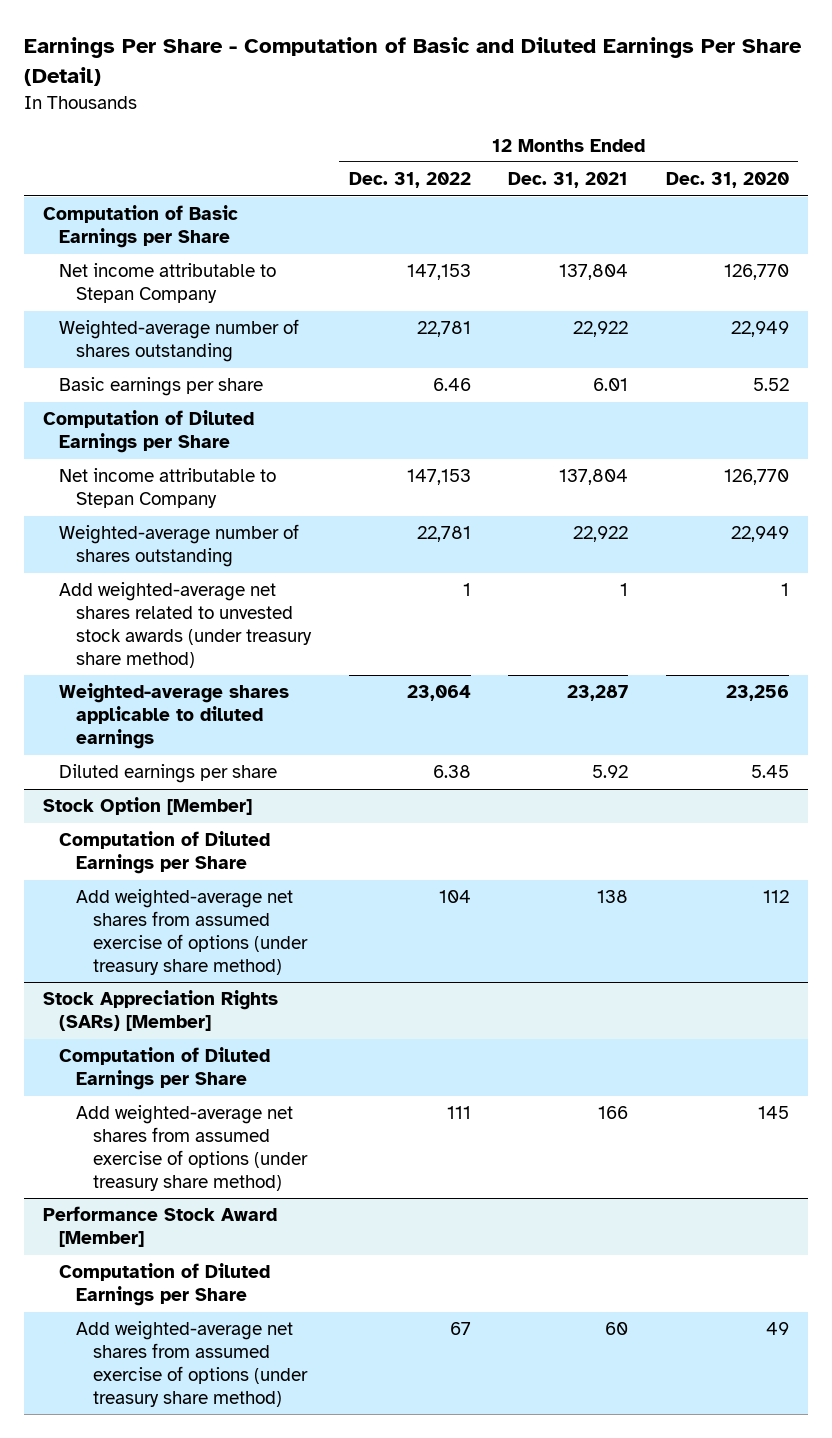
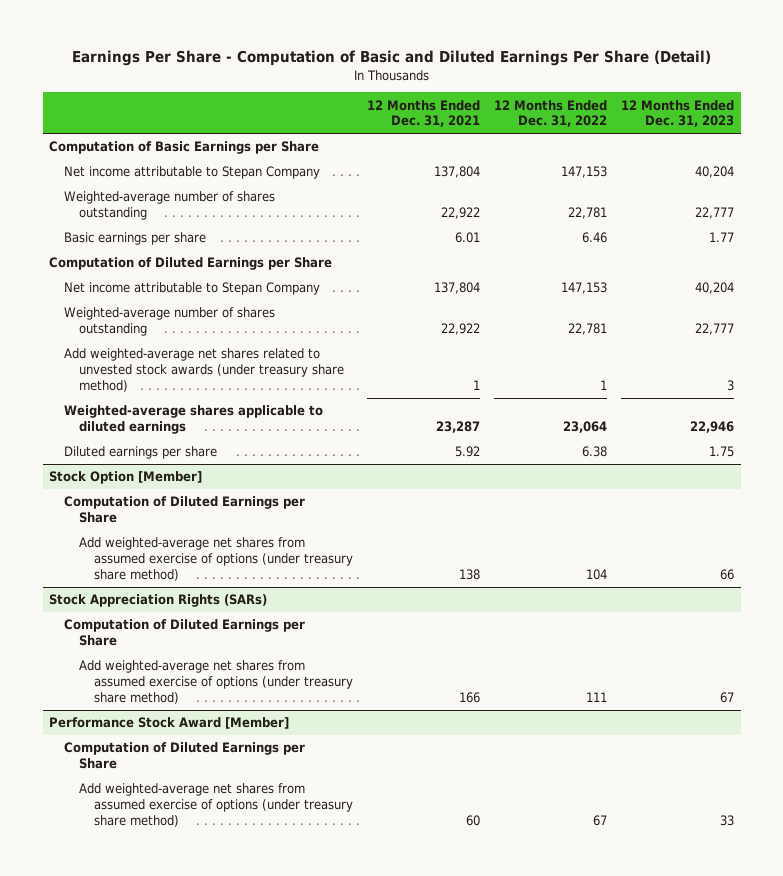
- | 12 Months Ended Dec. 31, 2022 | 12 Months Ended Dec. 31, 2021 | 12 Months Ended Dec. 31, 2020
+ | 12 Months Ended Dec. 31, 2021 | 12 Months Ended Dec. 31, 2022 | 12 Months Ended Dec. 31, 2023
- Stock Appreciation Rights (SARs) [Member]
+ Stock Appreciation Rights (SARs)

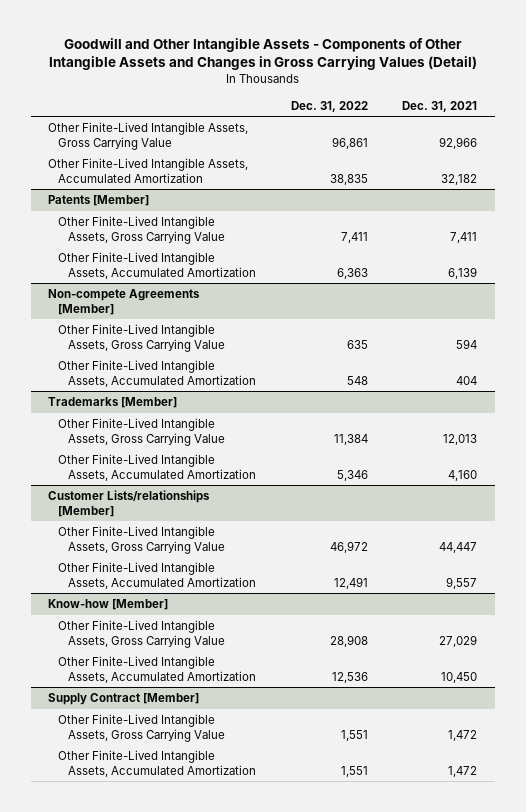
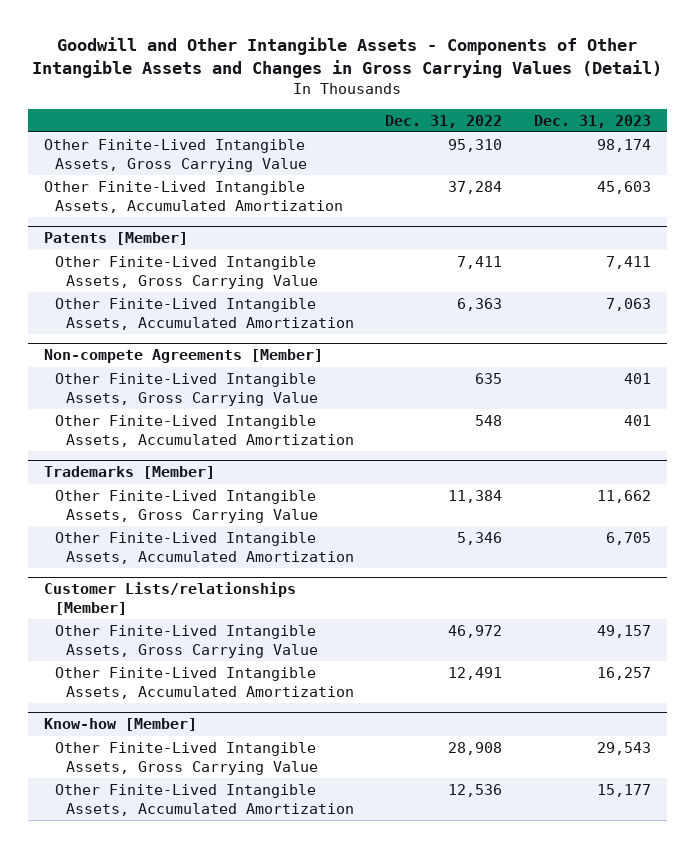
- | Dec. 31, 2022 | Dec. 31, 2021
+ | Dec. 31, 2022 | Dec. 31, 2023
- Other Finite-Lived Intangible Assets, Gross Carrying Value | 96,861 | 92,966
- Other Finite-Lived Intangible Assets, Accumulated Amortization | 38,835 | 32,182
+ Other Finite-Lived Intangible Assets, Gross Carrying Value | 95,310 | 98,174
+ Other Finite-Lived Intangible Assets, Accumulated Amortization | 37,284 | 45,603
- Supply Contract [Member]
- Other Finite-Lived Intangible Assets, Gross Carrying Value | 1,551 | 1,472
- Other Finite-Lived Intangible Assets, Accumulated Amortization | 1,551 | 1,472

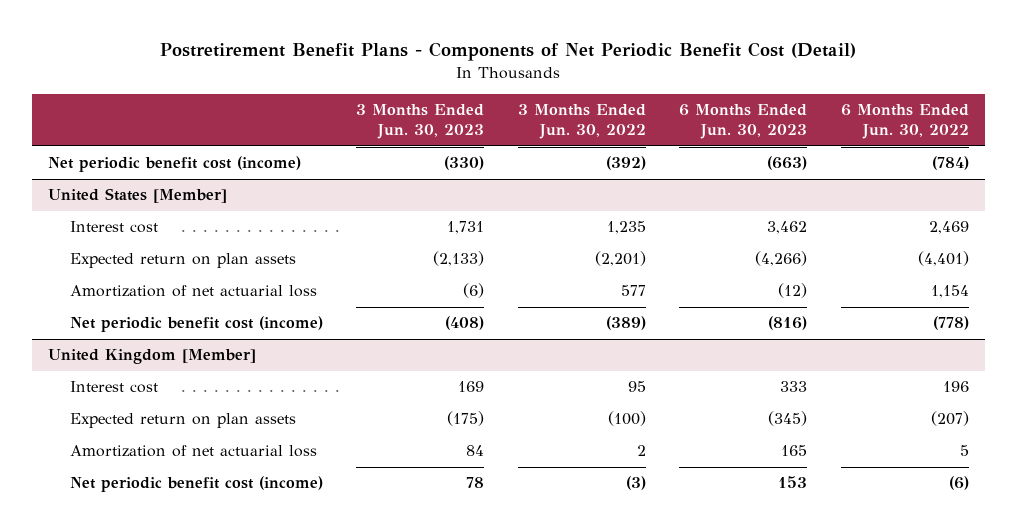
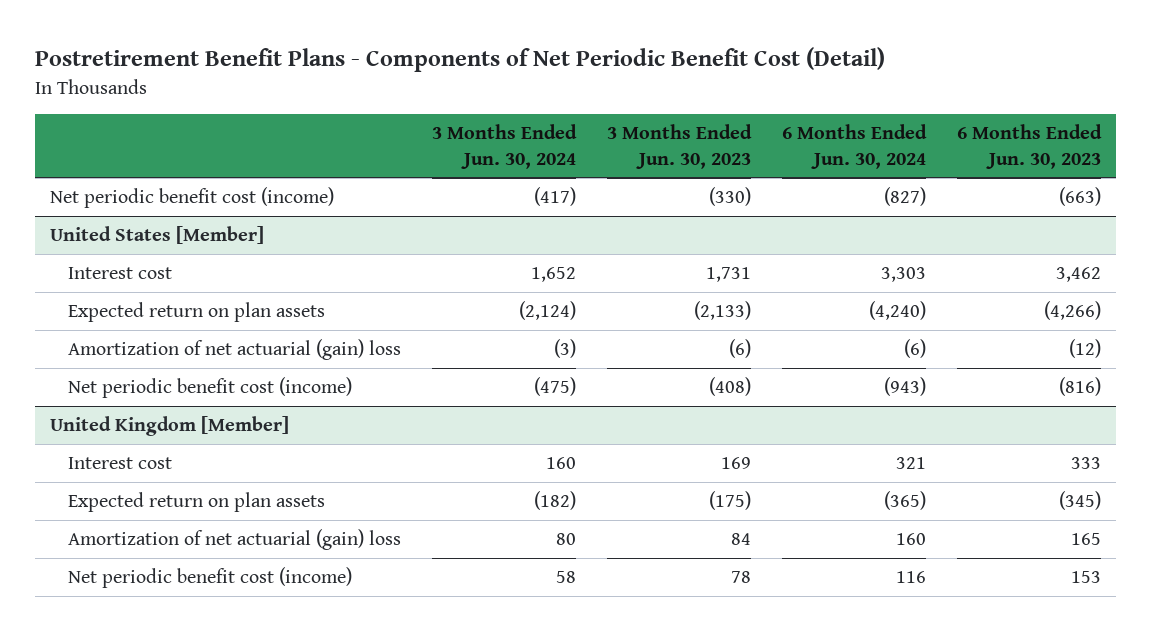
- | 3 Months Ended Jun. 30, 2023 | 3 Months Ended Jun. 30, 2022 | 6 Months Ended Jun. 30, 2023 | 6 Months Ended Jun. 30, 2022
+ | 3 Months Ended Jun. 30, 2024 | 3 Months Ended Jun. 30, 2023 | 6 Months Ended Jun. 30, 2024 | 6 Months Ended Jun. 30, 2023
@ United States [Member]
- Amortization of net actuarial loss | (6) | 577 | (12) | 1,154
+ Amortization of net actuarial (gain) loss | (3) | (6) | (6) | (12)
@ United Kingdom [Member]
- Amortization of net actuarial loss | 84 | 2 | 165 | 5
+ Amortization of net actuarial (gain) loss | 80 | 84 | 160 | 165

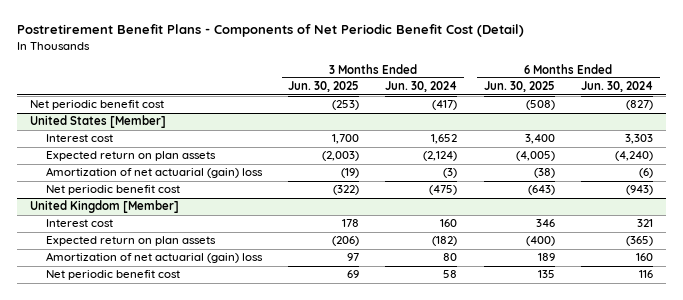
- | 3 Months Ended Jun. 30, 2024 | 3 Months Ended Jun. 30, 2023 | 6 Months Ended Jun. 30, 2024 | 6 Months Ended Jun. 30, 2023
+ | 3 Months Ended Jun. 30, 2025 | 3 Months Ended Jun. 30, 2024 | 6 Months Ended Jun. 30, 2025 | 6 Months Ended Jun. 30, 2024
- Net periodic benefit cost (income) | (417) | (330) | (827) | (663)
+ Net periodic benefit cost | (253) | (417) | (508) | (827)
@ United States [Member]
- Net periodic benefit cost (income) | (475) | (408) | (943) | (816)
+ Net periodic benefit cost | (322) | (475) | (643) | (943)
@ United Kingdom [Member]
- Net periodic benefit cost (income) | 58 | 78 | 116 | 153
+ Net periodic benefit cost | 69 | 58 | 135 | 116

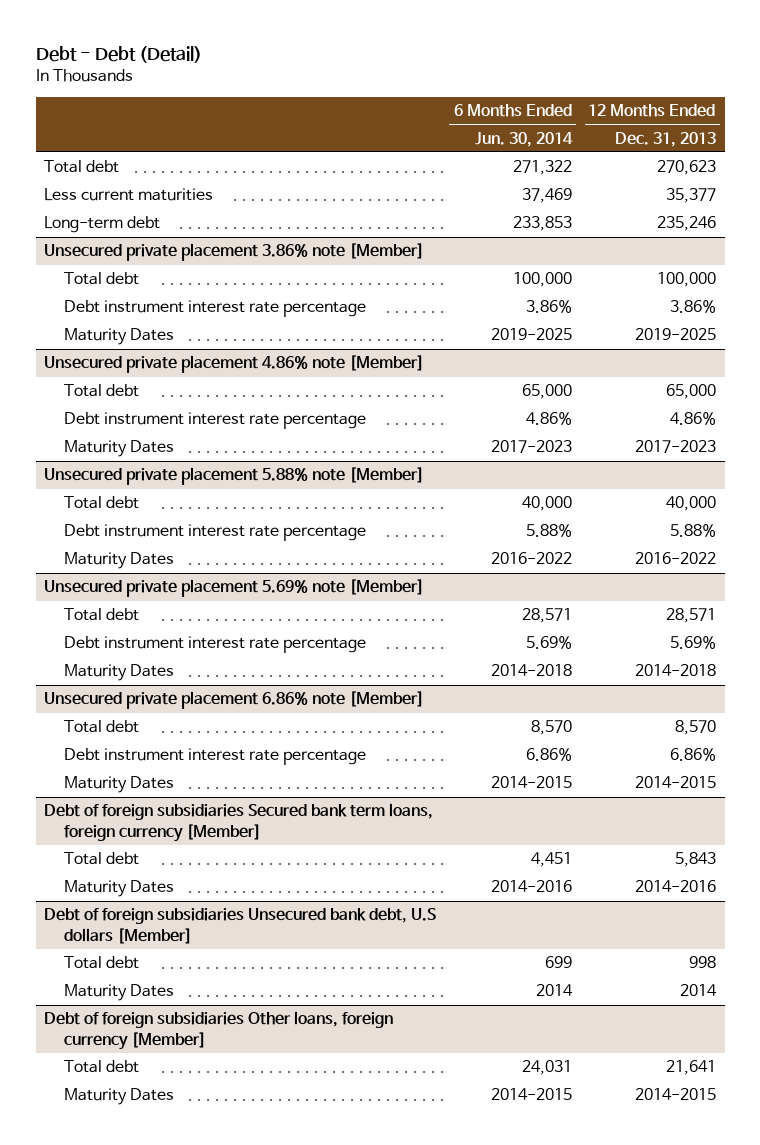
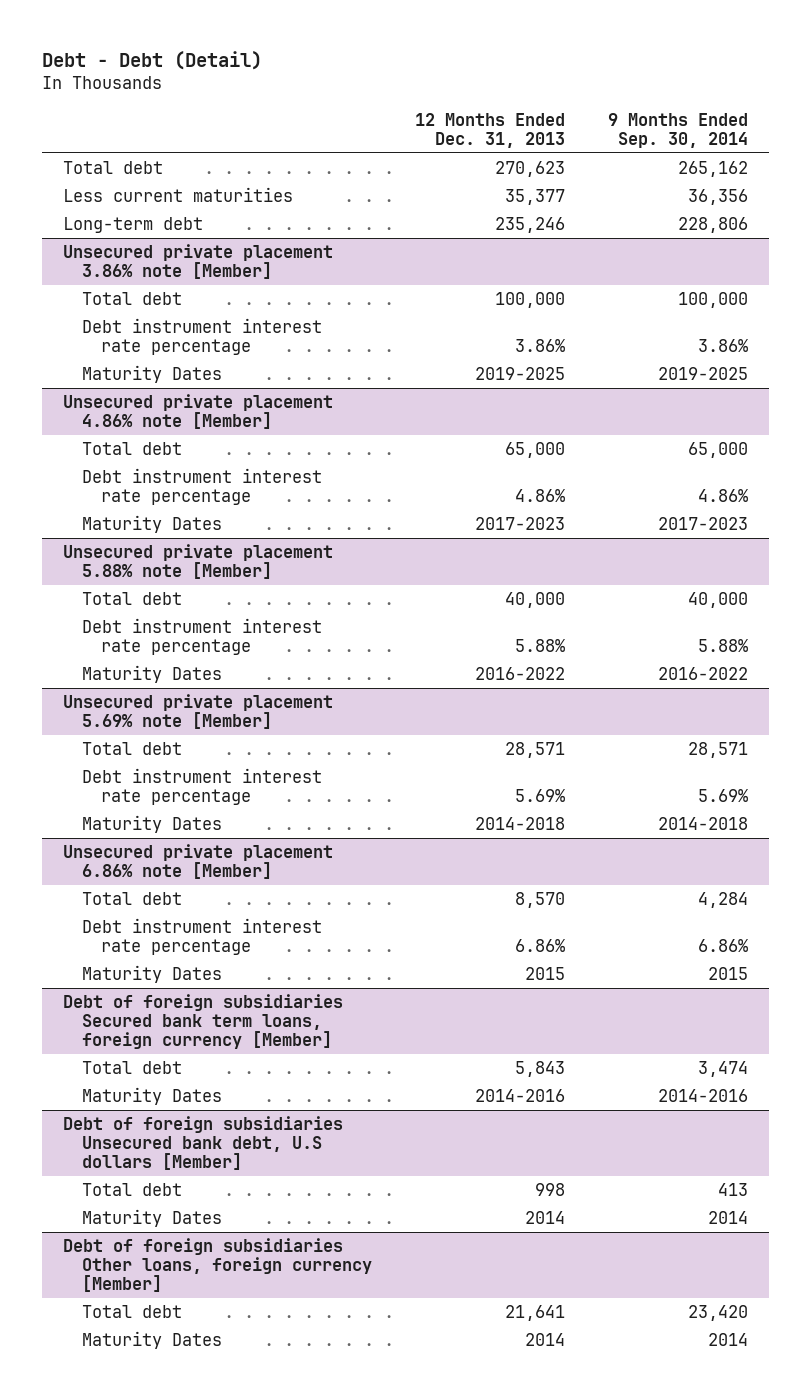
- | 6 Months Ended Jun. 30, 2014 | 12 Months Ended Dec. 31, 2013
+ | 12 Months Ended Dec. 31, 2013 | 9 Months Ended Sep. 30, 2014
@ Unsecured private placement 6.86% note [Member]
- Maturity Dates | 2014-2015 | 2014-2015
+ Maturity Dates | 2015 | 2015
@ Debt of foreign subsidiaries Other loans, foreign currency [Member]
- Maturity Dates | 2014-2015 | 2014-2015
+ Maturity Dates | 2014 | 2014

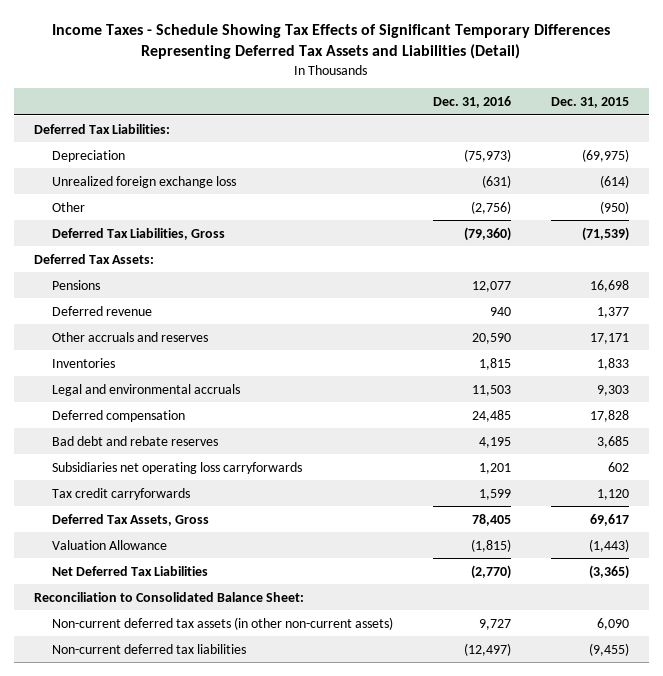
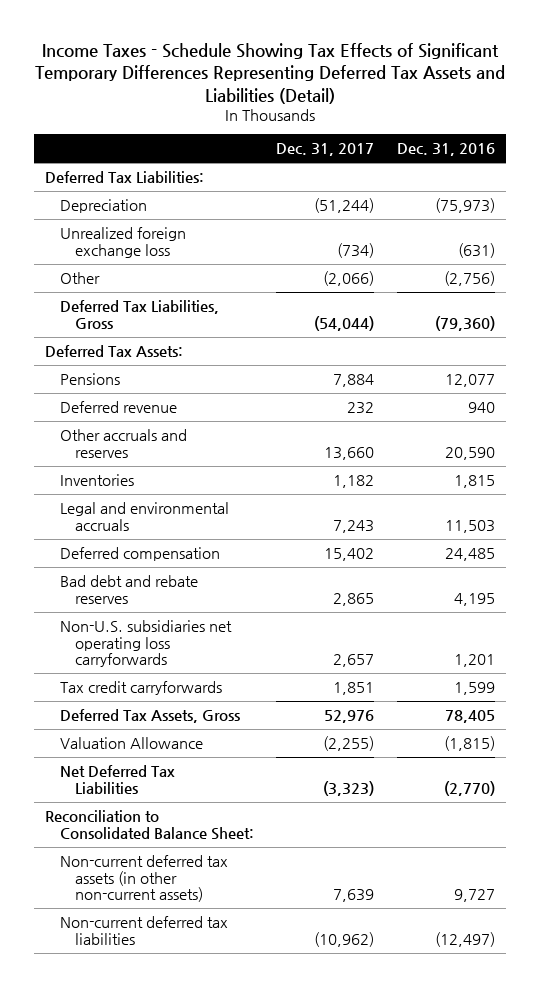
- | Dec. 31, 2016 | Dec. 31, 2015
+ | Dec. 31, 2017 | Dec. 31, 2016
- Subsidiaries net operating loss carryforwards | 1,201 | 602
+ Non-U.S. subsidiaries net operating loss carryforwards | 2,657 | 1,201

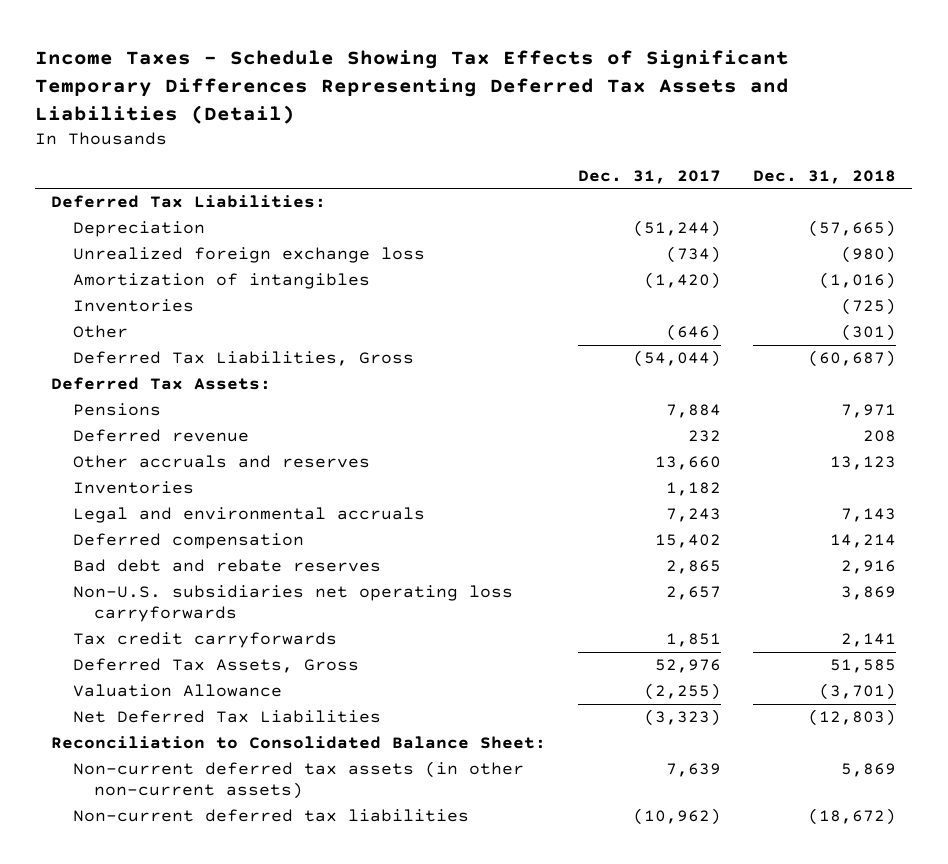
- | Dec. 31, 2017 | Dec. 31, 2016
+ | Dec. 31, 2017 | Dec. 31, 2018
- Other | (2,066) | (2,756)
+ Amortization of intangibles | (1,420) | (1,016)
+ Inventories | | (725)
+ Other | (646) | (301)

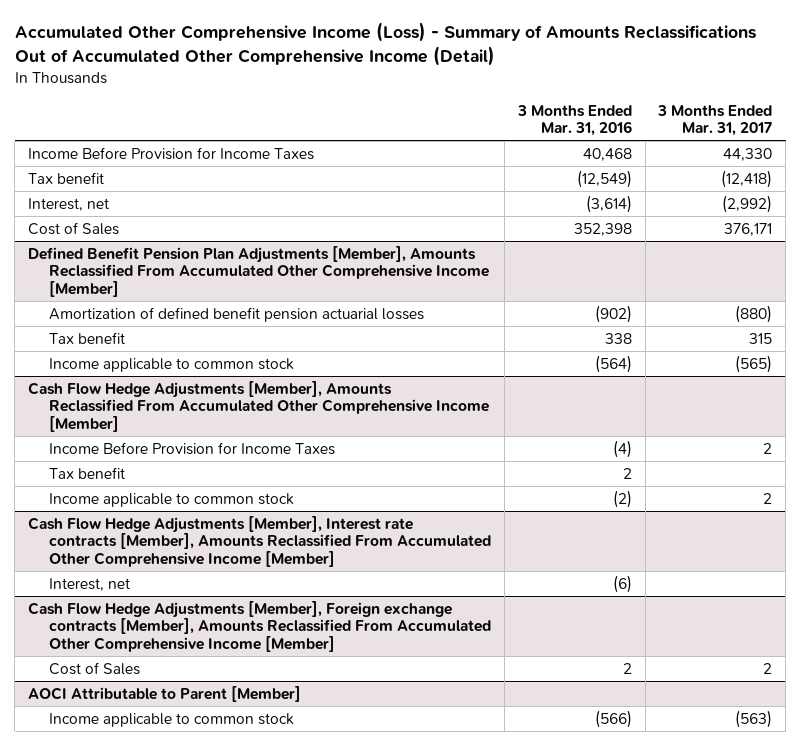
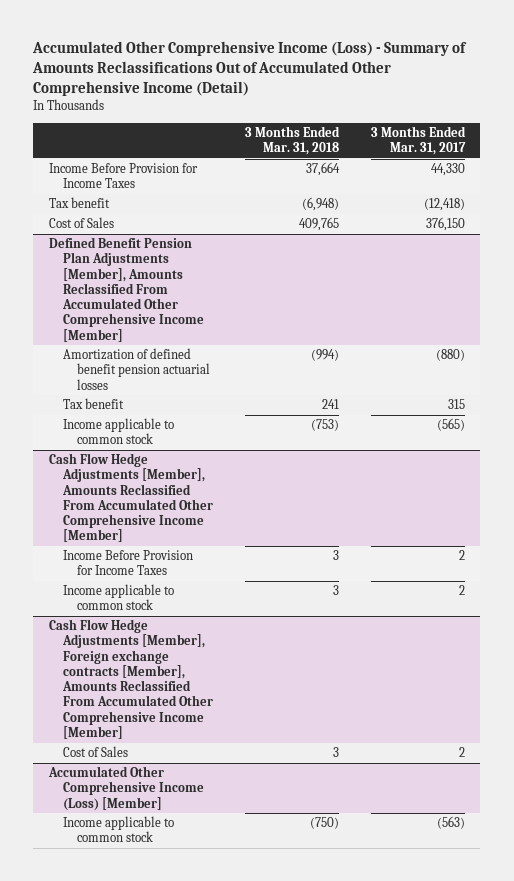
- | 3 Months Ended Mar. 31, 2016 | 3 Months Ended Mar. 31, 2017
+ | 3 Months Ended Mar. 31, 2018 | 3 Months Ended Mar. 31, 2017
- Interest, net | (3,614) | (2,992)
- Cost of Sales | 352,398 | 376,171
+ Cost of Sales | 409,765 | 376,150
@ Cash Flow Hedge Adjustments [Member], Amounts Reclassified From Accumulated Other Comprehensive Income [Member]
- Tax benefit | 2 |
- Cash Flow Hedge Adjustments [Member], Interest rate contracts [Member], Amounts Reclassified From Accumulated Other Comprehensive Income [Member]
- Interest, net | (6) |
- AOCI Attributable to Parent [Member]
+ Accumulated Other Comprehensive Income (Loss) [Member]

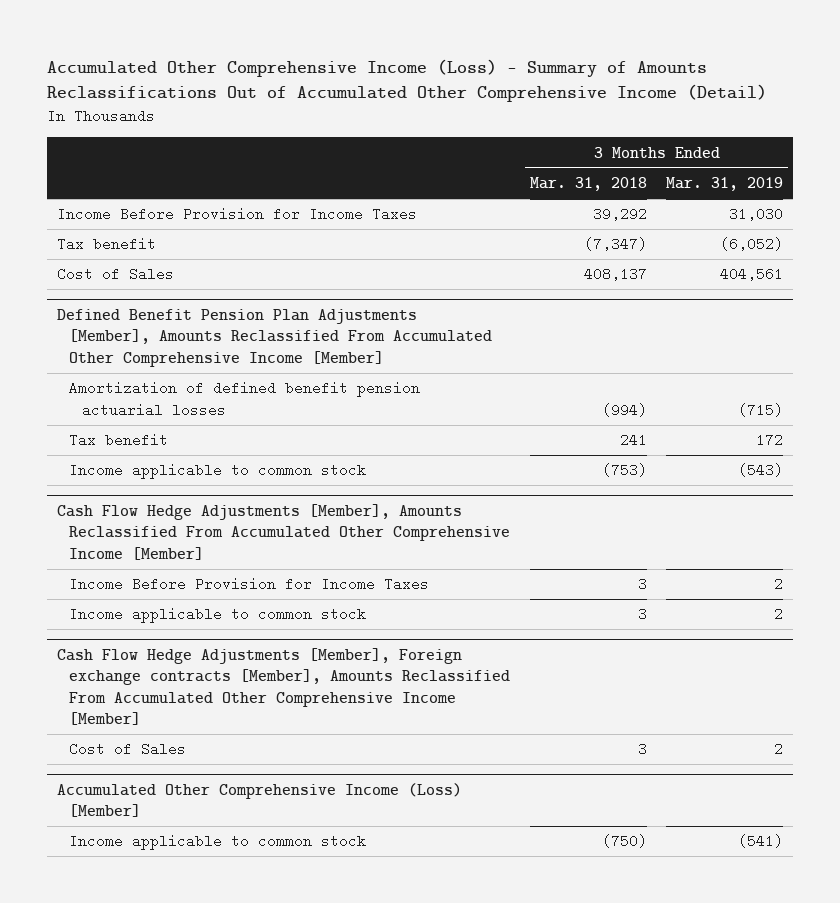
- | 3 Months Ended Mar. 31, 2018 | 3 Months Ended Mar. 31, 2017
+ | 3 Months Ended Mar. 31, 2018 | 3 Months Ended Mar. 31, 2019
- Income Before Provision for Income Taxes | 37,664 | 44,330
- Tax benefit | (6,948) | (12,418)
- Cost of Sales | 409,765 | 376,150
+ Income Before Provision for Income Taxes | 39,292 | 31,030
+ Tax benefit | (7,347) | (6,052)
+ Cost of Sales | 408,137 | 404,561

